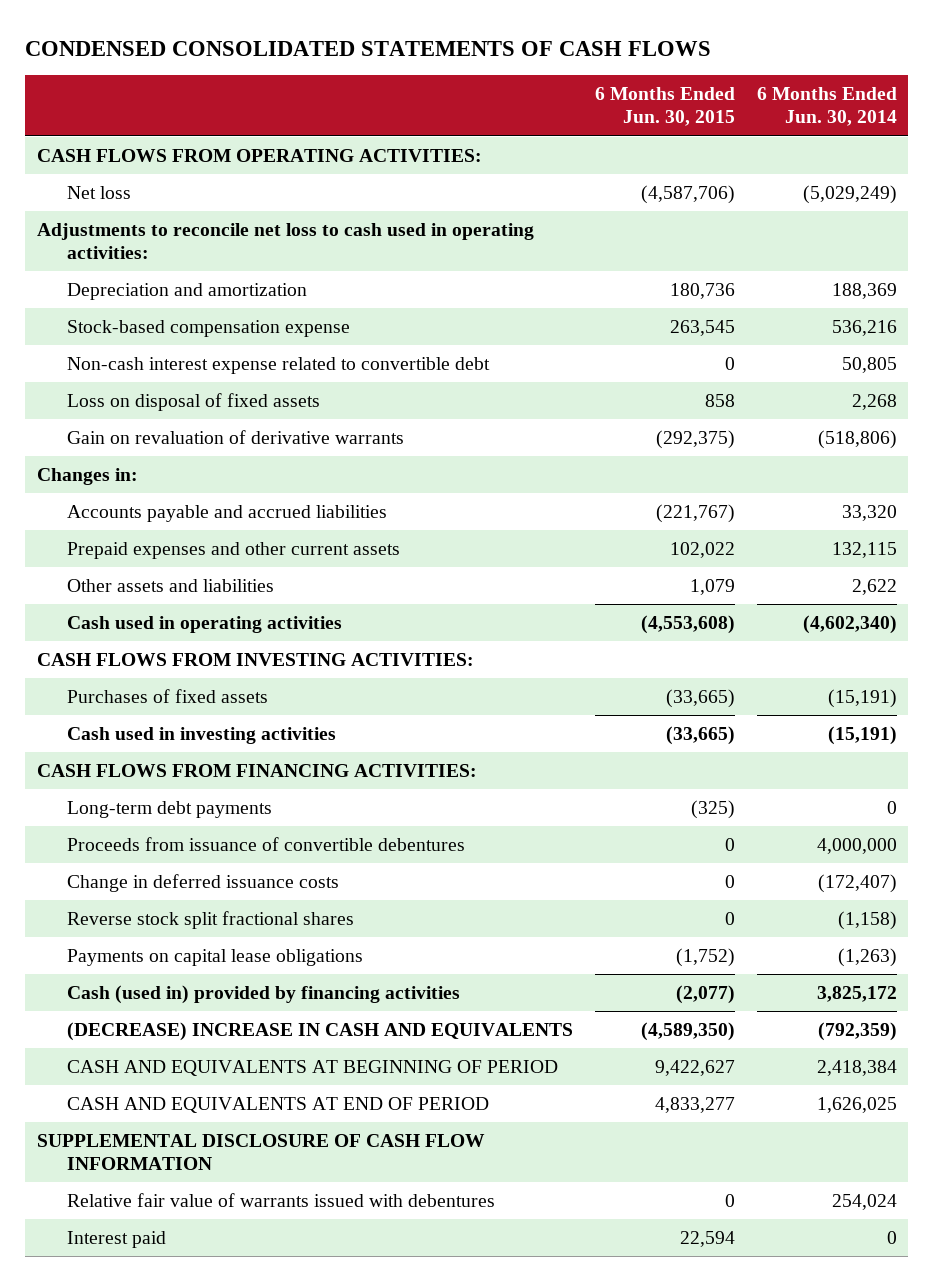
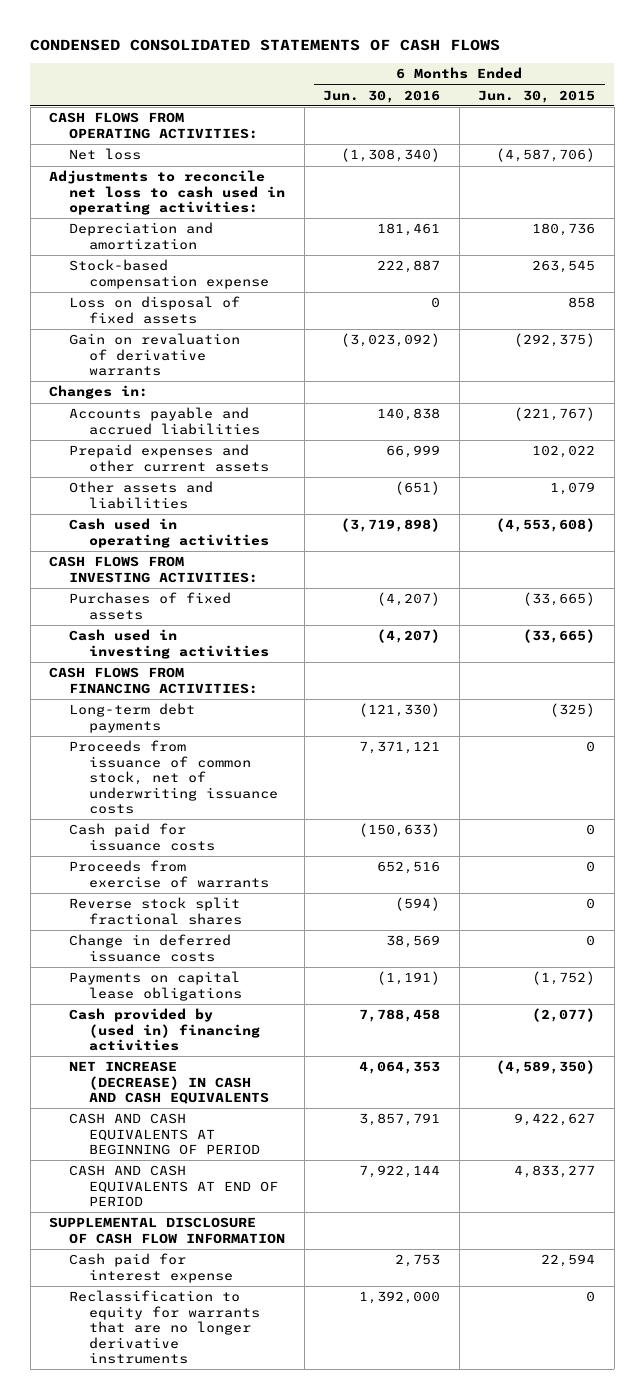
- | 6 Months Ended Jun. 30, 2015 | 6 Months Ended Jun. 30, 2014
+ | 6 Months Ended Jun. 30, 2016 | 6 Months Ended Jun. 30, 2015
- Non-cash interest expense related to convertible debt | 0 | 50,805
- Proceeds from issuance of convertible debentures | 0 | 4,000,000
+ Proceeds from issuance of common stock, net of underwriting issuance costs | 7,371,121 | 0
+ Cash paid for issuance costs | (150,633) | 0
+ Proceeds from exercise of warrants | 652,516 | 0
moved down: Change in deferred issuance costs | 38,569 | 0
- Cash (used in) provided by financing activities | (2,077) | 3,825,172
- (DECREASE) INCREASE IN CASH AND EQUIVALENTS | (4,589,350) | (792,359)
- CASH AND EQUIVALENTS AT BEGINNING OF PERIOD | 9,422,627 | 2,418,384
- CASH AND EQUIVALENTS AT END OF PERIOD | 4,833,277 | 1,626,025
+ Cash provided by (used in) financing activities | 7,788,458 | (2,077)
+ NET INCREASE (DECREASE) IN CASH AND CASH EQUIVALENTS | 4,064,353 | (4,589,350)
+ CASH AND CASH EQUIVALENTS AT BEGINNING OF PERIOD | 3,857,791 | 9,422,627
+ CASH AND CASH EQUIVALENTS AT END OF PERIOD | 7,922,144 | 4,833,277
- Relative fair value of warrants issued with debentures | 0 | 254,024
- Interest paid | 22,594 | 0
+ Cash paid for interest expense | 2,753 | 22,594
+ Reclassification to equity for warrants that are no longer derivative instruments | 1,392,000 | 0

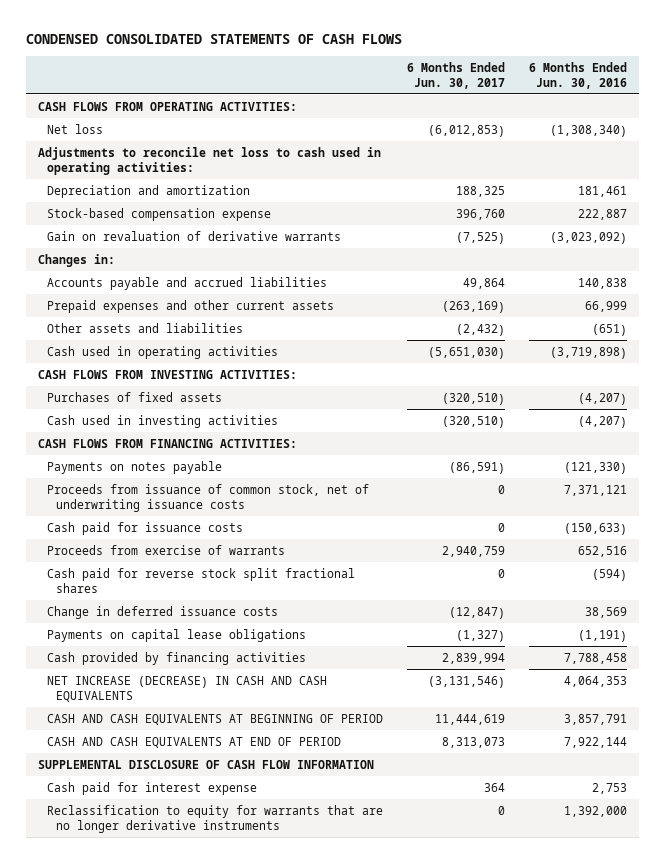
- | 6 Months Ended Jun. 30, 2016 | 6 Months Ended Jun. 30, 2015
+ | 6 Months Ended Jun. 30, 2017 | 6 Months Ended Jun. 30, 2016
- Loss on disposal of fixed assets | 0 | 858
- Long-term debt payments | (121,330) | (325)
+ Payments on notes payable | (86,591) | (121,330)
- Reverse stock split fractional shares | (594) | 0
+ Cash paid for reverse stock split fractional shares | 0 | (594)
- Cash provided by (used in) financing activities | 7,788,458 | (2,077)
+ Cash provided by financing activities | 2,839,994 | 7,788,458

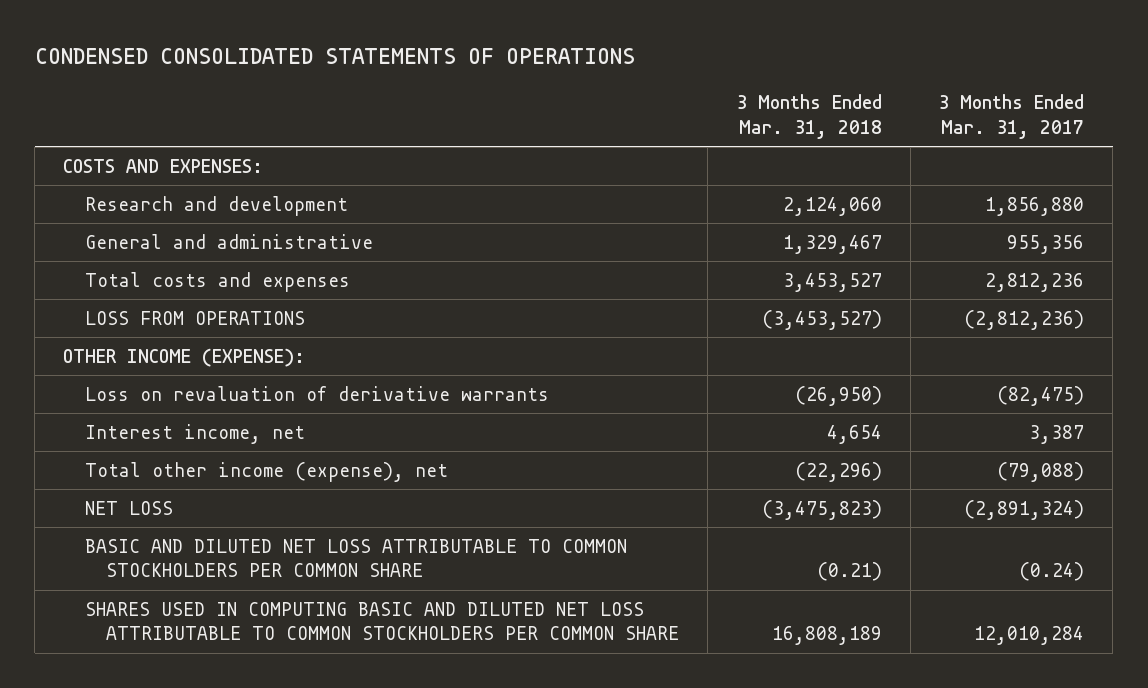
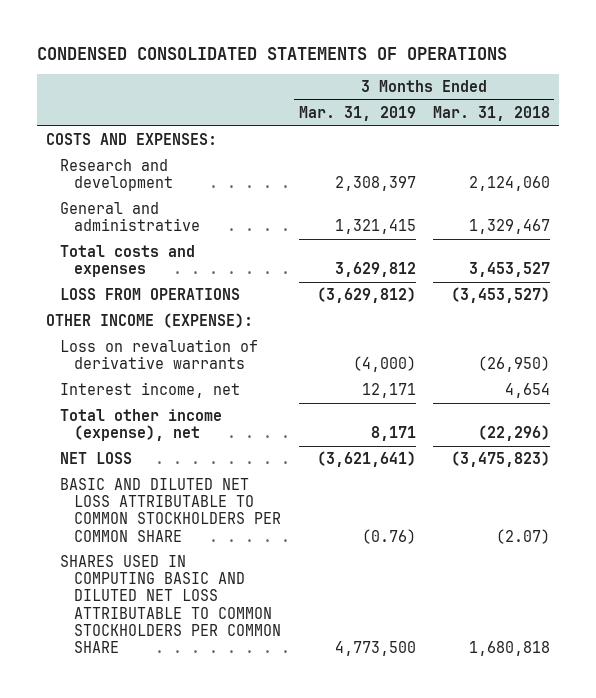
- | 3 Months Ended Mar. 31, 2018 | 3 Months Ended Mar. 31, 2017
+ | 3 Months Ended Mar. 31, 2019 | 3 Months Ended Mar. 31, 2018
- BASIC AND DILUTED NET LOSS ATTRIBUTABLE TO COMMON STOCKHOLDERS PER COMMON SHARE | (0.21) | (0.24)
- SHARES USED IN COMPUTING BASIC AND DILUTED NET LOSS ATTRIBUTABLE TO COMMON STOCKHOLDERS PER COMMON SHARE | 16,808,189 | 12,010,284
+ BASIC AND DILUTED NET LOSS ATTRIBUTABLE TO COMMON STOCKHOLDERS PER COMMON SHARE | (0.76) | (2.07)
+ SHARES USED IN COMPUTING BASIC AND DILUTED NET LOSS ATTRIBUTABLE TO COMMON STOCKHOLDERS PER COMMON SHARE | 4,773,500 | 1,680,818

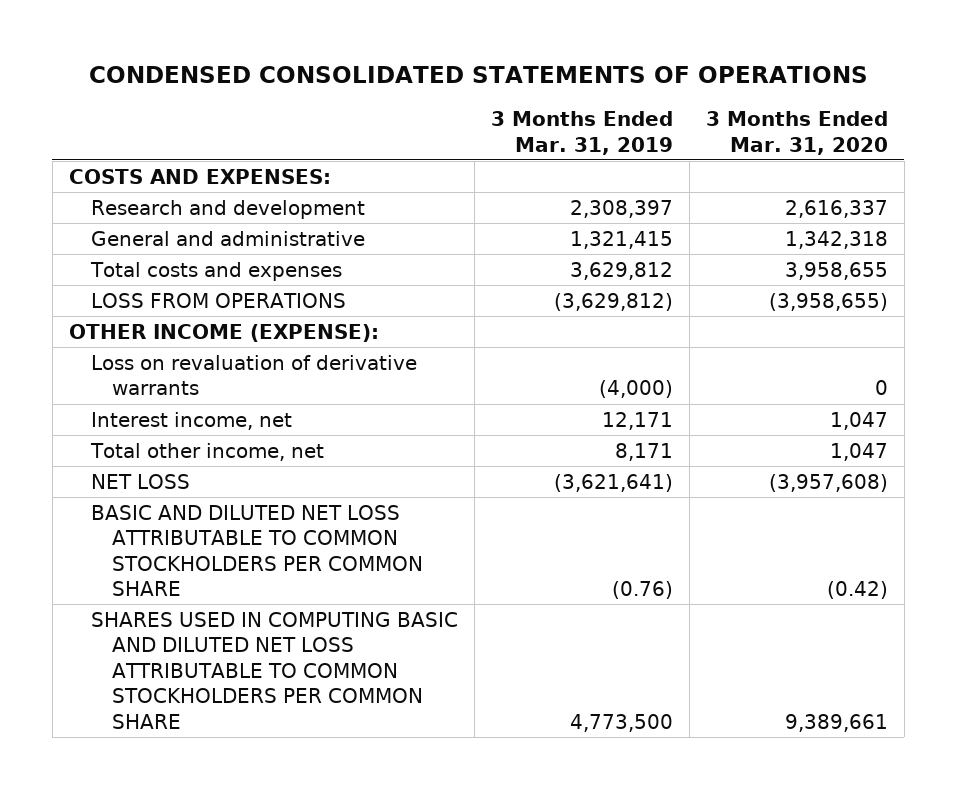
- | 3 Months Ended Mar. 31, 2019 | 3 Months Ended Mar. 31, 2018
+ | 3 Months Ended Mar. 31, 2019 | 3 Months Ended Mar. 31, 2020
- Total other income (expense), net | 8,171 | (22,296)
+ Total other income, net | 8,171 | 1,047

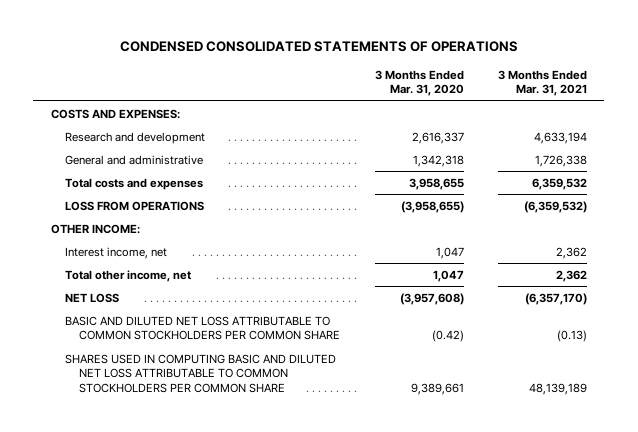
- | 3 Months Ended Mar. 31, 2019 | 3 Months Ended Mar. 31, 2020
+ | 3 Months Ended Mar. 31, 2020 | 3 Months Ended Mar. 31, 2021
- OTHER INCOME (EXPENSE):
- Loss on revaluation of derivative warrants | (4,000) | 0
+ OTHER INCOME:

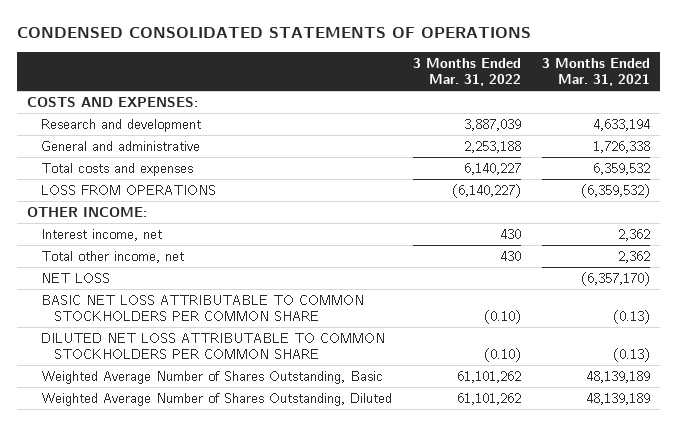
- | 3 Months Ended Mar. 31, 2020 | 3 Months Ended Mar. 31, 2021
+ | 3 Months Ended Mar. 31, 2022 | 3 Months Ended Mar. 31, 2021
- BASIC AND DILUTED NET LOSS ATTRIBUTABLE TO COMMON STOCKHOLDERS PER COMMON SHARE | (0.42) | (0.13)
- SHARES USED IN COMPUTING BASIC AND DILUTED NET LOSS ATTRIBUTABLE TO COMMON STOCKHOLDERS PER COMMON SHARE | 9,389,661 | 48,139,189
+ BASIC NET LOSS ATTRIBUTABLE TO COMMON STOCKHOLDERS PER COMMON SHARE | (0.10) | (0.13)
+ DILUTED NET LOSS ATTRIBUTABLE TO COMMON STOCKHOLDERS PER COMMON SHARE | (0.10) | (0.13)
+ Weighted Average Number of Shares Outstanding, Basic | 61,101,262 | 48,139,189
+ Weighted Average Number of Shares Outstanding, Diluted | 61,101,262 | 48,139,189

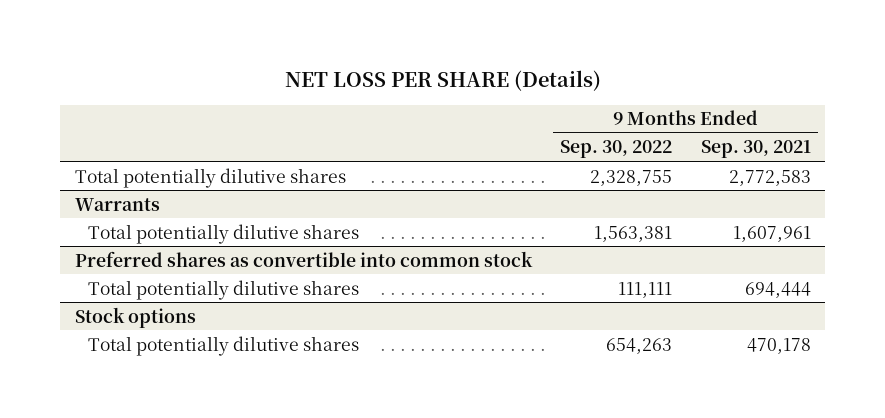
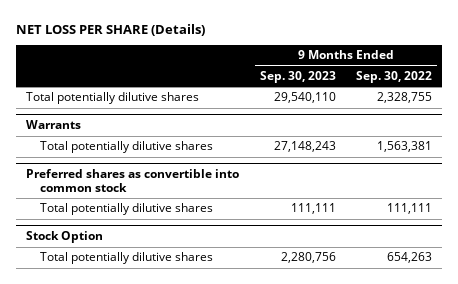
- | 9 Months Ended Sep. 30, 2022 | 9 Months Ended Sep. 30, 2021
+ | 9 Months Ended Sep. 30, 2023 | 9 Months Ended Sep. 30, 2022
- Stock options
+ Stock Option

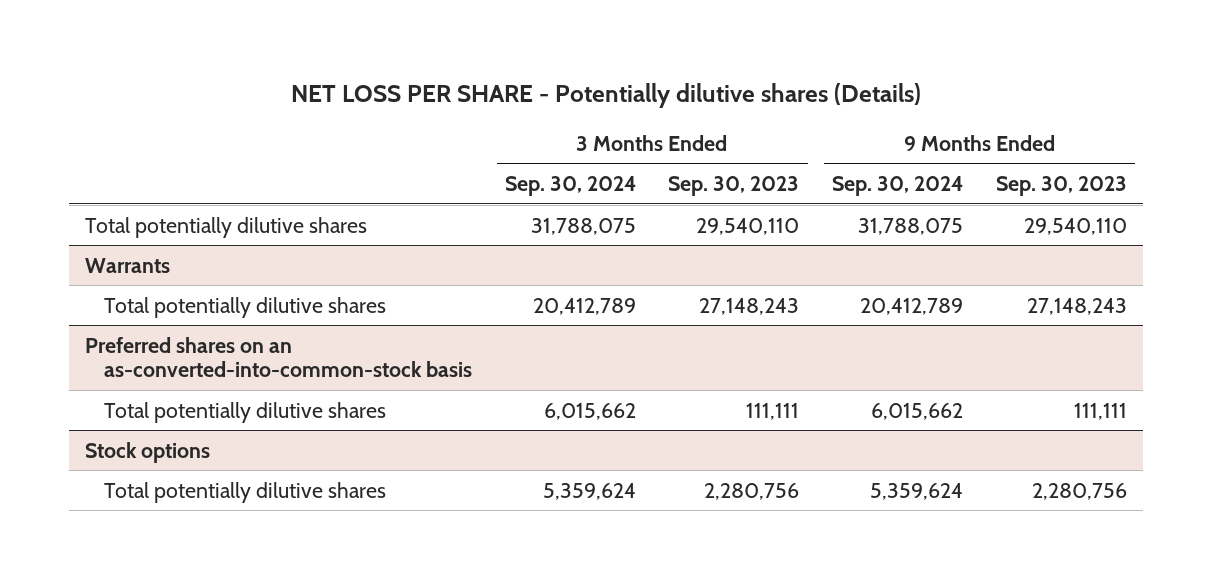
- NET LOSS PER SHARE (Details)
+ NET LOSS PER SHARE - Potentially dilutive shares (Details)
- | 9 Months Ended Sep. 30, 2023 | 9 Months Ended Sep. 30, 2022
+ | 3 Months Ended Sep. 30, 2024 | 3 Months Ended Sep. 30, 2023 | 9 Months Ended Sep. 30, 2024 | 9 Months Ended Sep. 30, 2023
- Preferred shares as convertible into common stock
+ Preferred shares on an as-converted-into-common-stock basis
- Stock Option
+ Stock options

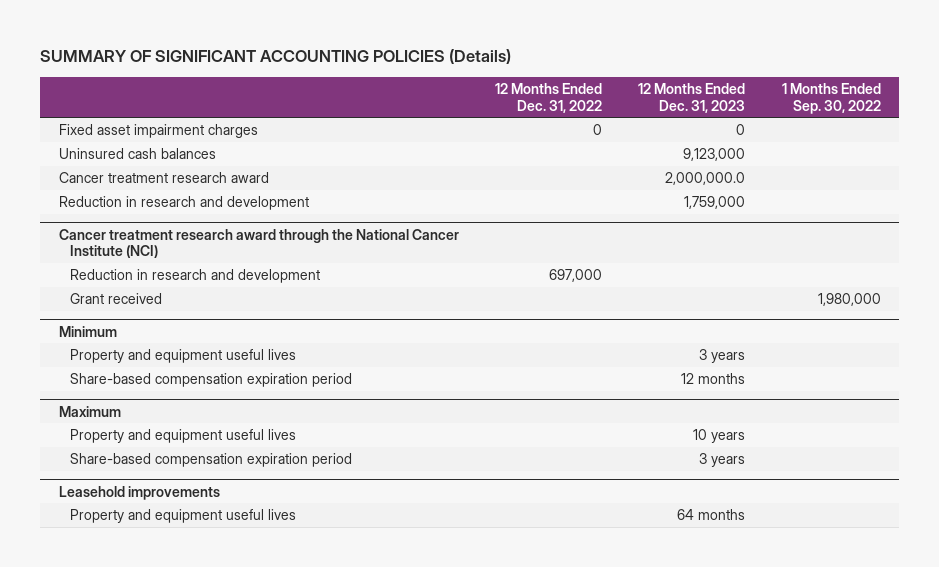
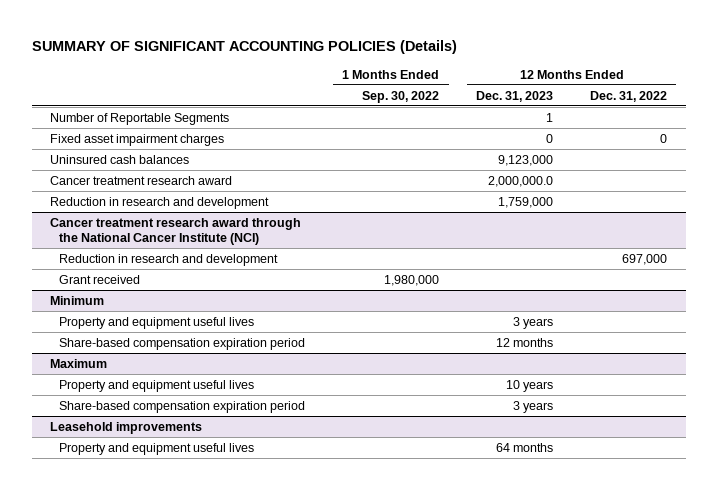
- | 12 Months Ended Dec. 31, 2022 | 12 Months Ended Dec. 31, 2023 | 1 Months Ended Sep. 30, 2022
+ | 1 Months Ended Sep. 30, 2022 | 12 Months Ended Dec. 31, 2023 | 12 Months Ended Dec. 31, 2022
+ Number of Reportable Segments | | 1 |

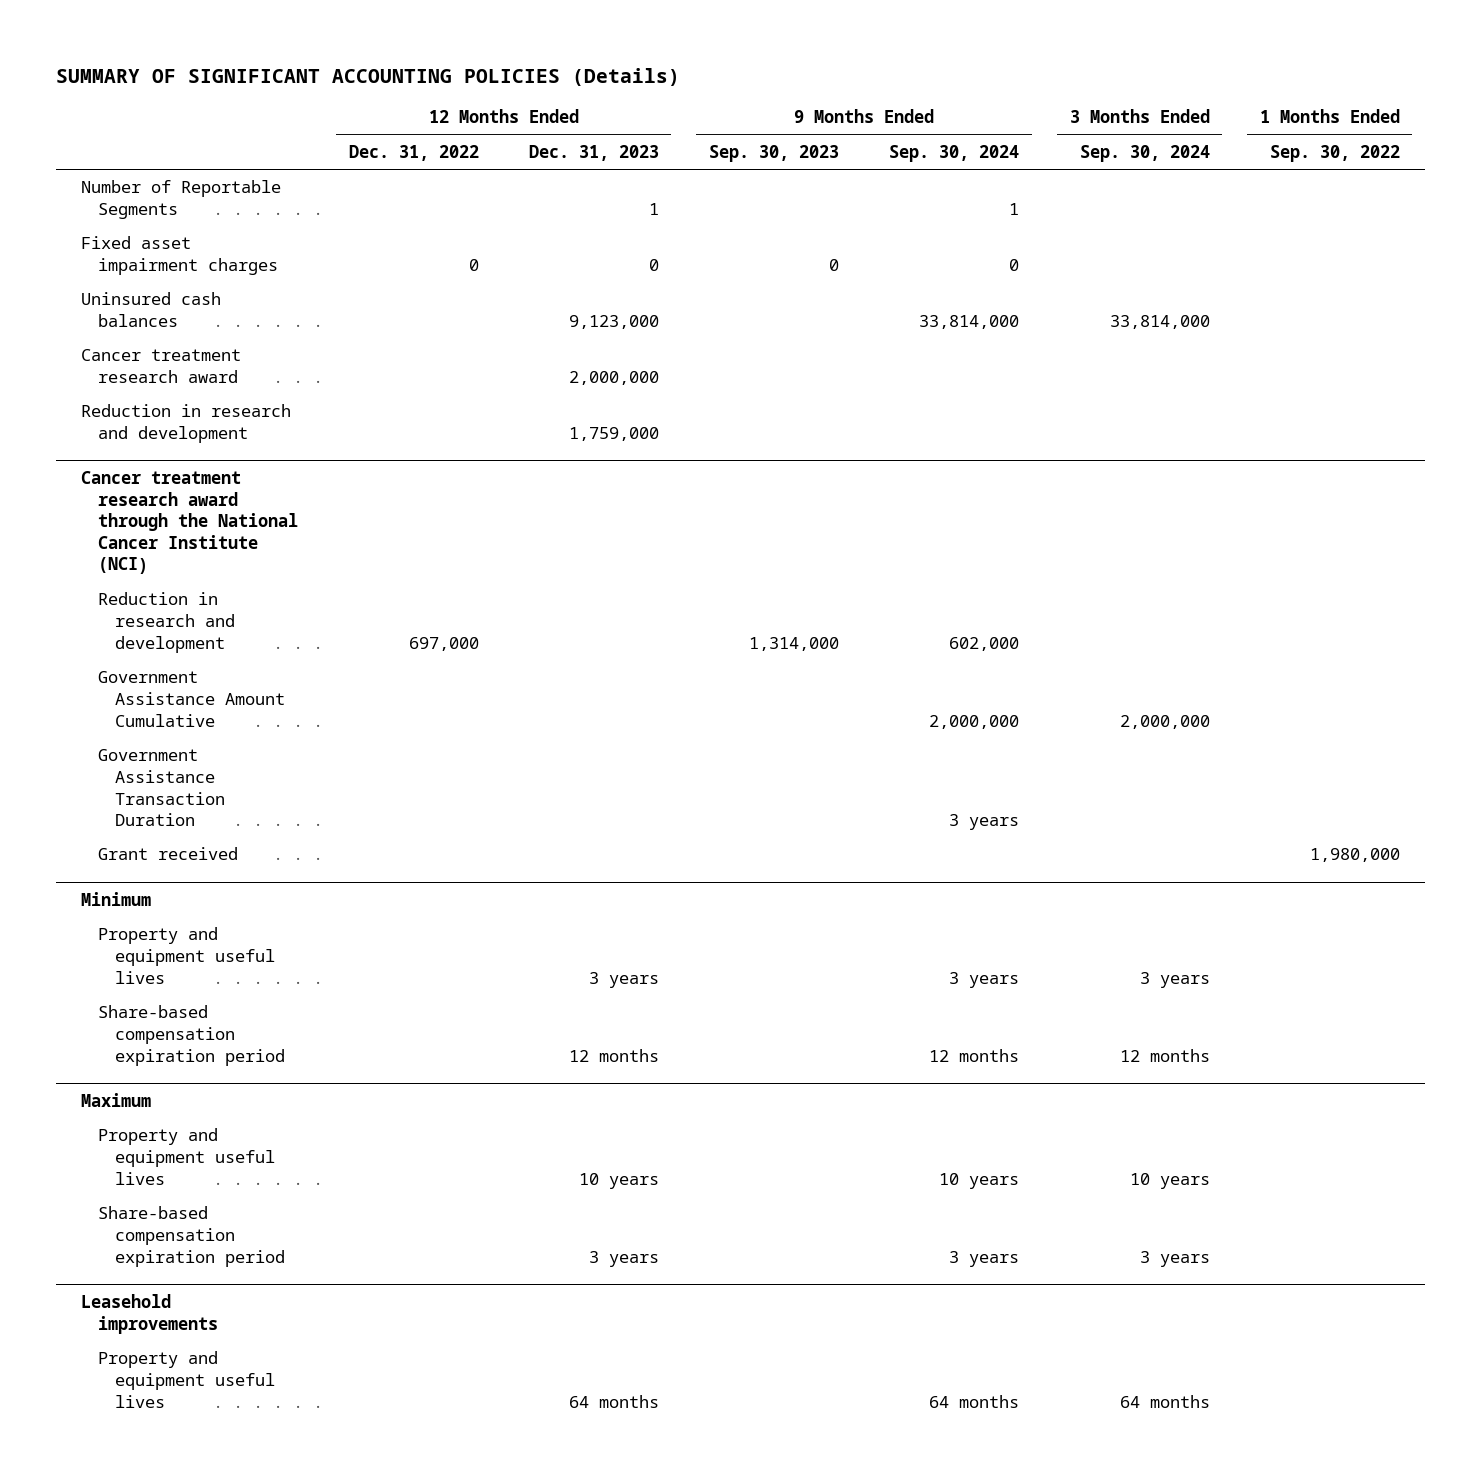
- | 1 Months Ended Sep. 30, 2022 | 12 Months Ended Dec. 31, 2023 | 12 Months Ended Dec. 31, 2022
+ | 12 Months Ended Dec. 31, 2022 | 12 Months Ended Dec. 31, 2023 | 9 Months Ended Sep. 30, 2023 | 9 Months Ended Sep. 30, 2024 | 3 Months Ended Sep. 30, 2024 | 1 Months Ended Sep. 30, 2022
- Cancer treatment research award | | 2,000,000.0 |
+ Cancer treatment research award | | 2,000,000 | | | |
@ Cancer treatment research award through the National Cancer Institute (NCI)
+ Government Assistance Amount Cumulative | | | | 2,000,000 | 2,000,000 |
+ Government Assistance Transaction Duration | | | | 3 years | |

